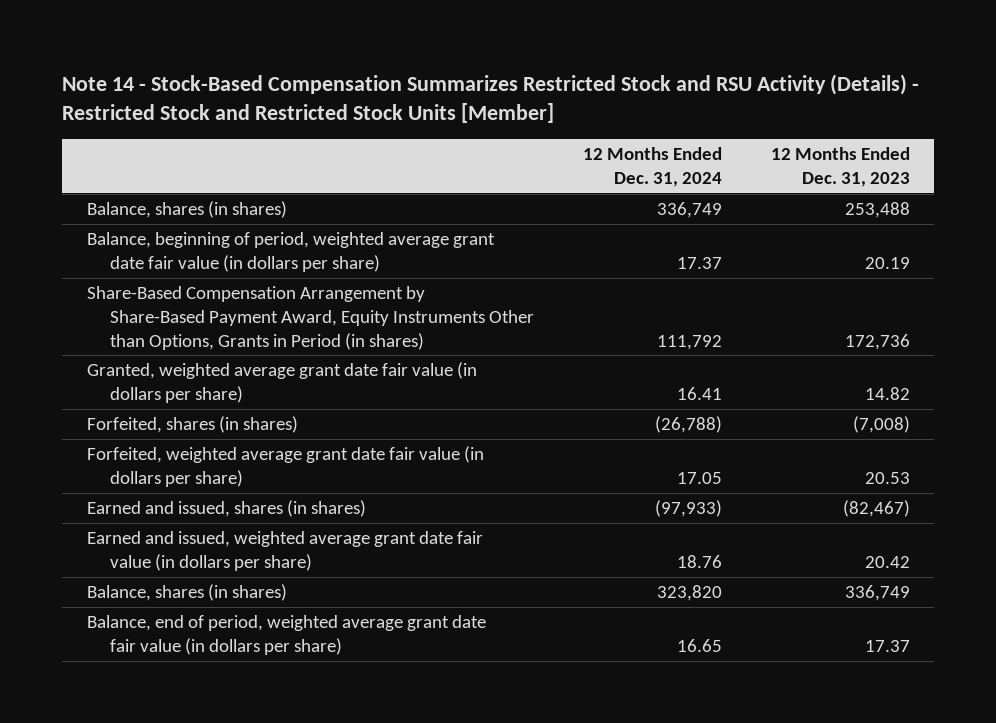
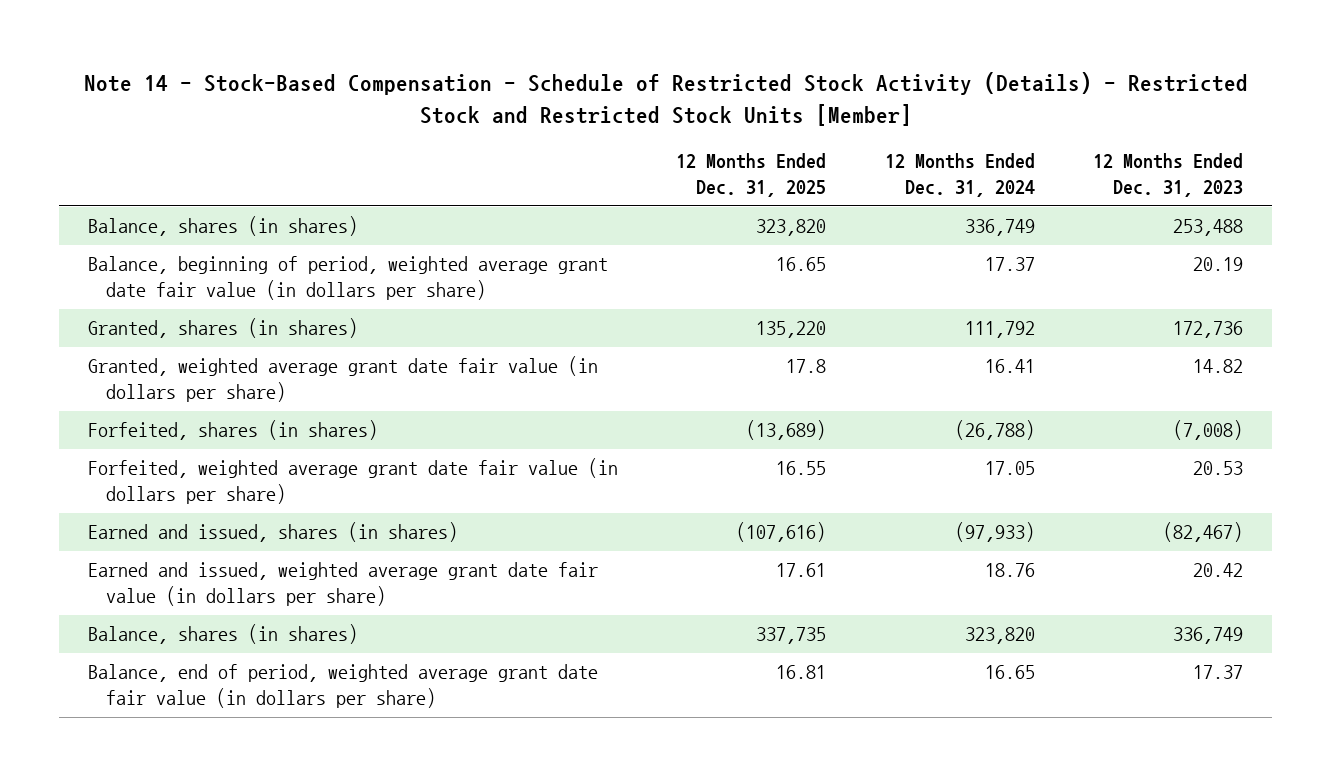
- Note 14 - Stock-Based Compensation Summarizes Restricted Stock and RSU Activity (Details) - Restricted Stock and Restricted Stock Units [Member]
+ Note 14 - Stock-Based Compensation - Schedule of Restricted Stock Activity (Details) - Restricted Stock and Restricted Stock Units [Member]
- | 12 Months Ended Dec. 31, 2024 | 12 Months Ended Dec. 31, 2023
+ | 12 Months Ended Dec. 31, 2025 | 12 Months Ended Dec. 31, 2024 | 12 Months Ended Dec. 31, 2023
- Share-Based Compensation Arrangement by Share-Based Payment Award, Equity Instruments Other than Options, Grants in Period (in shares) | 111,792 | 172,736
+ Granted, shares (in shares) | 135,220 | 111,792 | 172,736

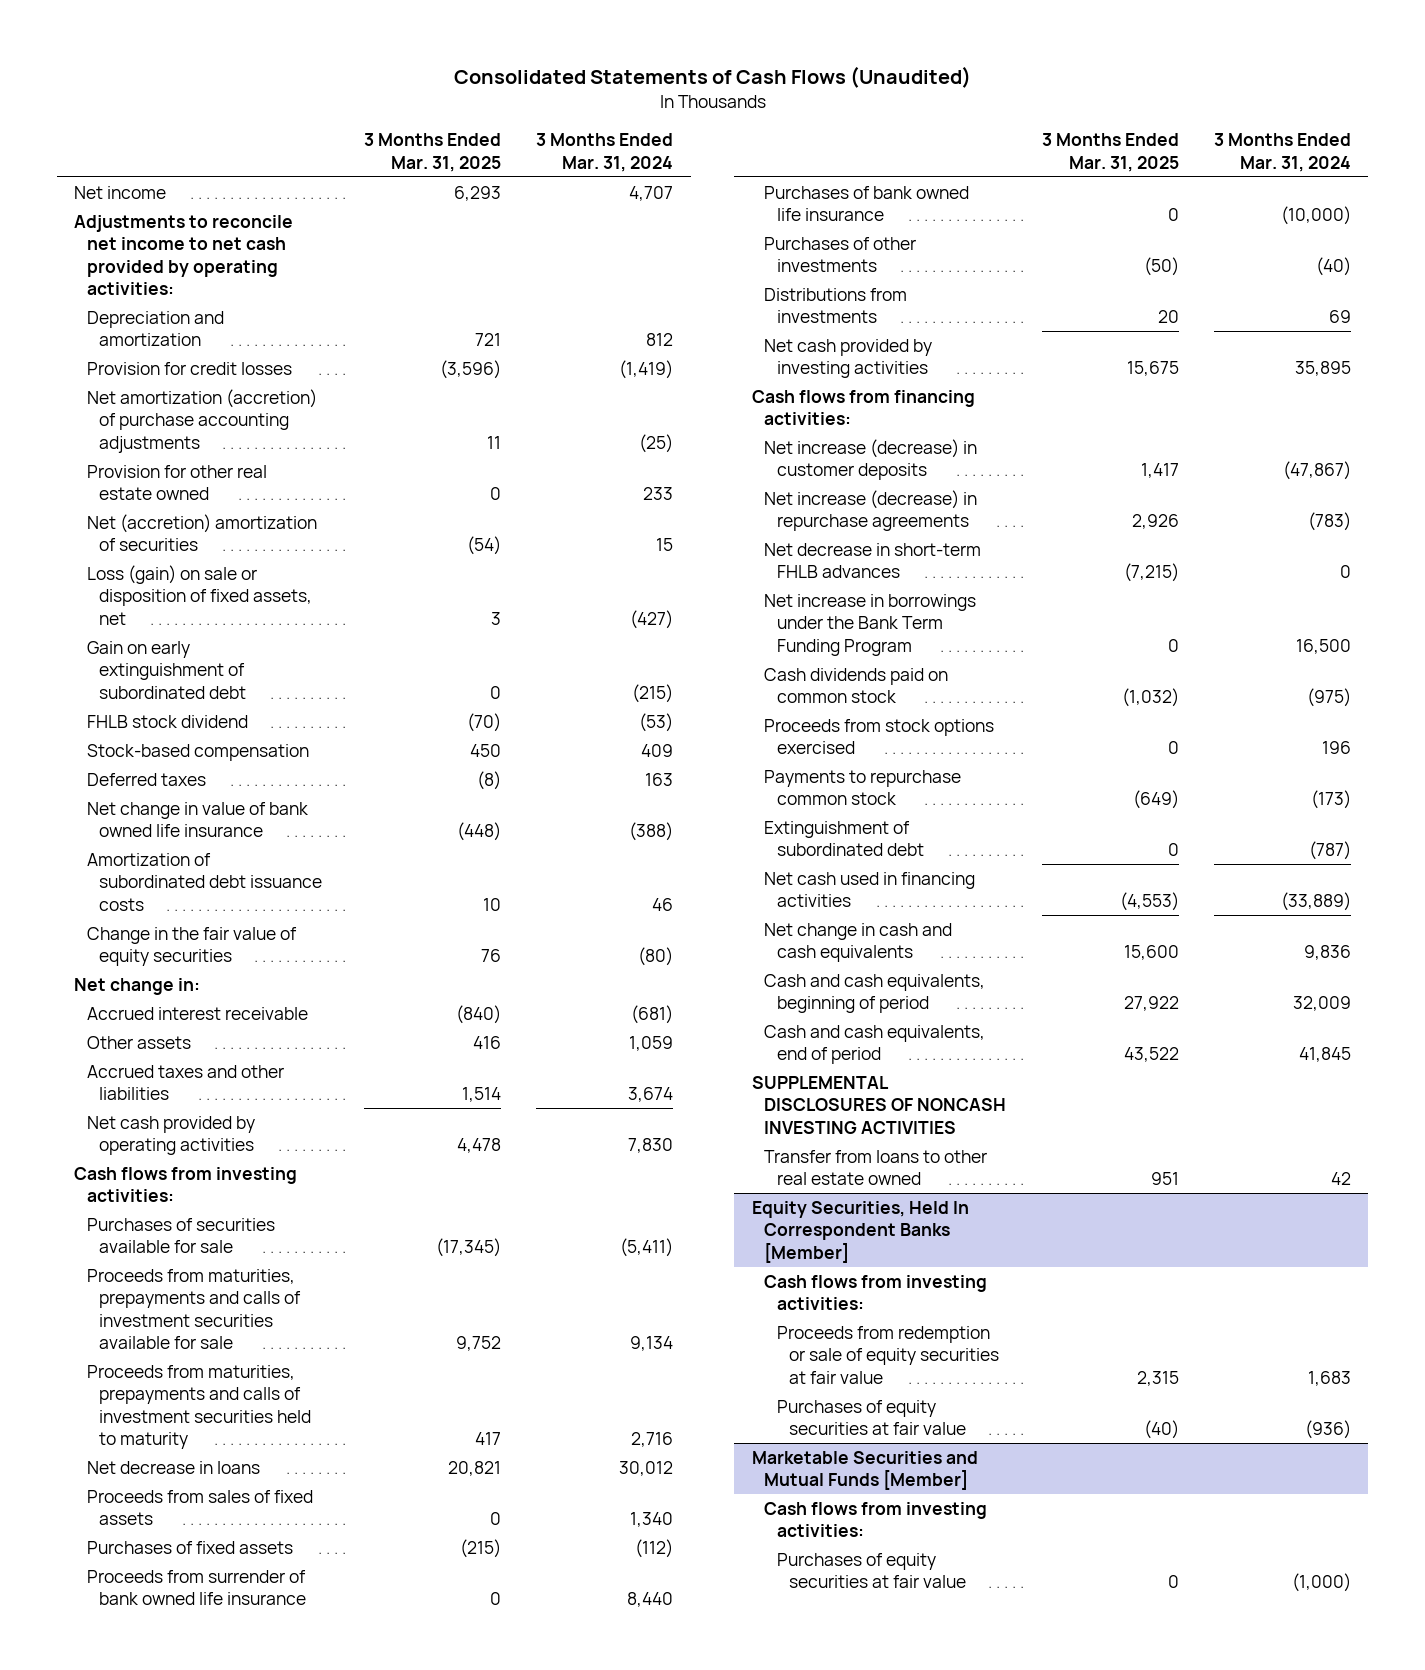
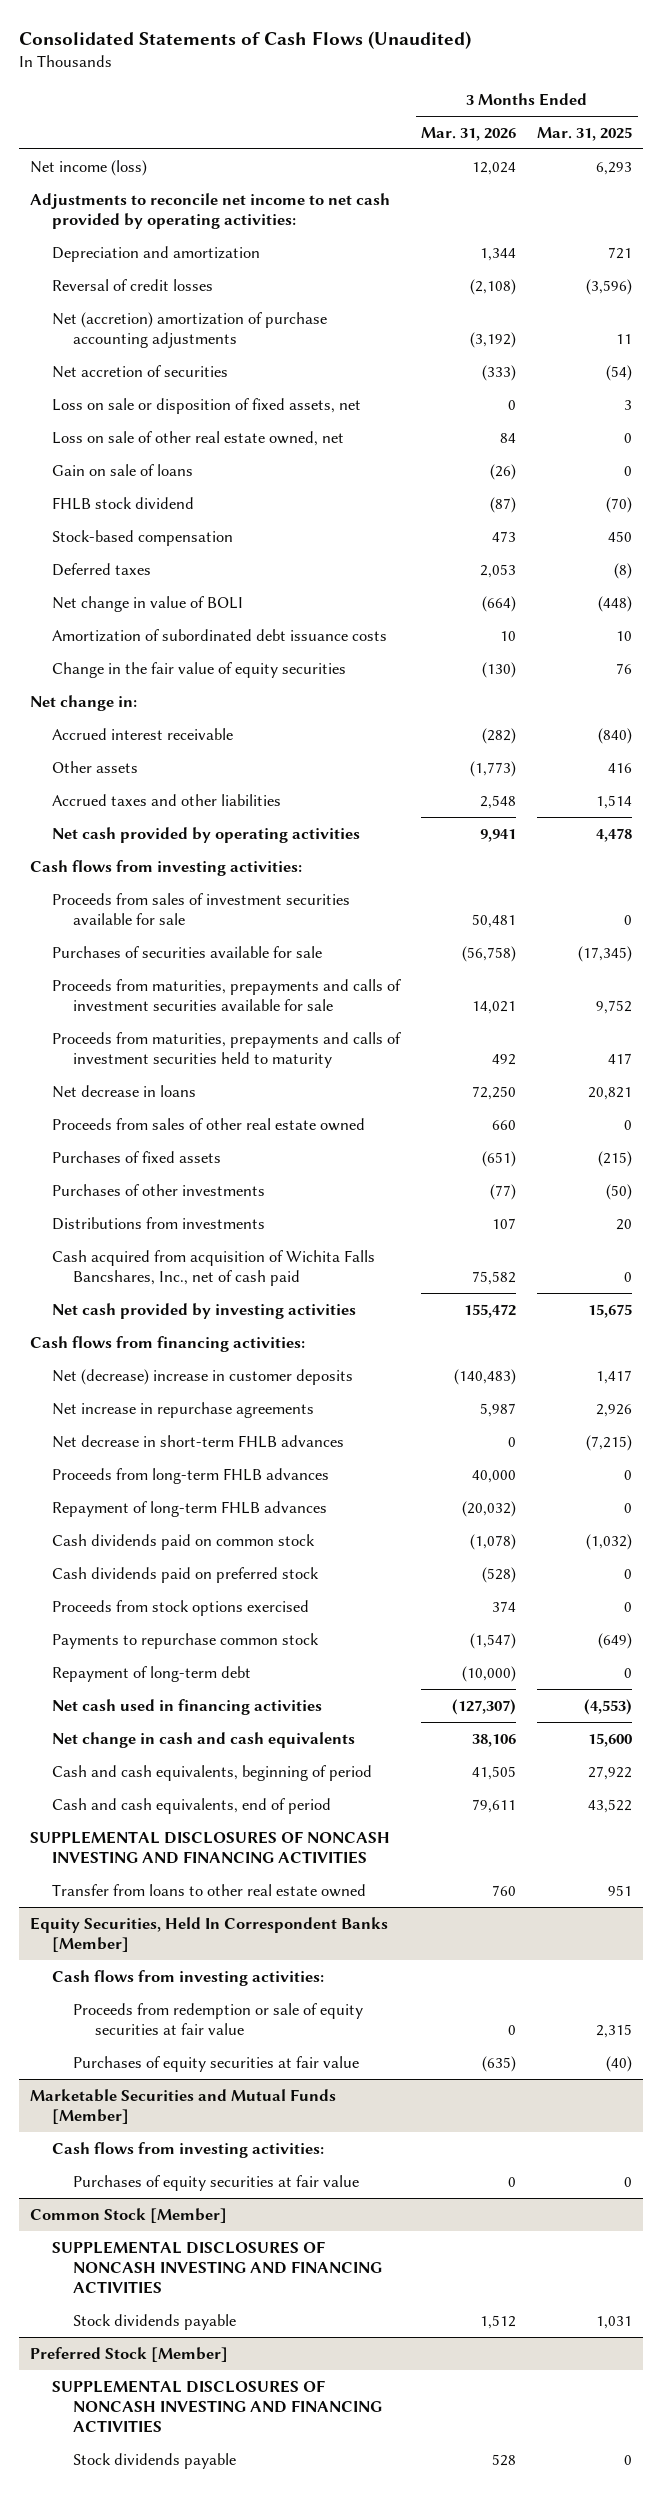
- | 3 Months Ended Mar. 31, 2025 | 3 Months Ended Mar. 31, 2024
+ | 3 Months Ended Mar. 31, 2026 | 3 Months Ended Mar. 31, 2025
- Net income | 6,293 | 4,707
+ Net income (loss) | 12,024 | 6,293
- Provision for credit losses | (3,596) | (1,419)
- Net amortization (accretion) of purchase accounting adjustments | 11 | (25)
- Provision for other real estate owned | 0 | 233
- Net (accretion) amortization of securities | (54) | 15
- Loss (gain) on sale or disposition of fixed assets, net | 3 | (427)
- Gain on early extinguishment of subordinated debt | 0 | (215)
+ Reversal of credit losses | (2,108) | (3,596)
+ Net (accretion) amortization of purchase accounting adjustments | (3,192) | 11
+ Net accretion of securities | (333) | (54)
+ Loss on sale or disposition of fixed assets, net | 0 | 3
+ Loss on sale of other real estate owned, net | 84 | 0
+ Gain on sale of loans | (26) | 0
- Net change in value of bank owned life insurance | (448) | (388)
+ Net change in value of BOLI | (664) | (448)
+ Proceeds from sales of investment securities available for sale | 50,481 | 0
- Proceeds from sales of fixed assets | 0 | 1,340
+ Proceeds from sales of other real estate owned | 660 | 0
- Proceeds from surrender of bank owned life insurance | 0 | 8,440
- Purchases of bank owned life insurance | 0 | (10,000)
+ Cash acquired from acquisition of Wichita Falls Bancshares, Inc., net of cash paid | 75,582 | 0
- Net increase (decrease) in customer deposits | 1,417 | (47,867)
- Net increase (decrease) in repurchase agreements | 2,926 | (783)
+ Net (decrease) increase in customer deposits | (140,483) | 1,417
+ Net increase in repurchase agreements | 5,987 | 2,926
- Net increase in borrowings under the Bank Term Funding Program | 0 | 16,500
+ Proceeds from long-term FHLB advances | 40,000 | 0
+ Repayment of long-term FHLB advances | (20,032) | 0
+ Cash dividends paid on preferred stock | (528) | 0
- Extinguishment of subordinated debt | 0 | (787)
+ Repayment of long-term debt | (10,000) | 0
- SUPPLEMENTAL DISCLOSURES OF NONCASH INVESTING ACTIVITIES
+ SUPPLEMENTAL DISCLOSURES OF NONCASH INVESTING AND FINANCING ACTIVITIES
+ Common Stock [Member]
+ SUPPLEMENTAL DISCLOSURES OF NONCASH INVESTING AND FINANCING ACTIVITIES
+ Stock dividends payable | 1,512 | 1,031
+ Preferred Stock [Member]
+ SUPPLEMENTAL DISCLOSURES OF NONCASH INVESTING AND FINANCING ACTIVITIES
+ Stock dividends payable | 528 | 0

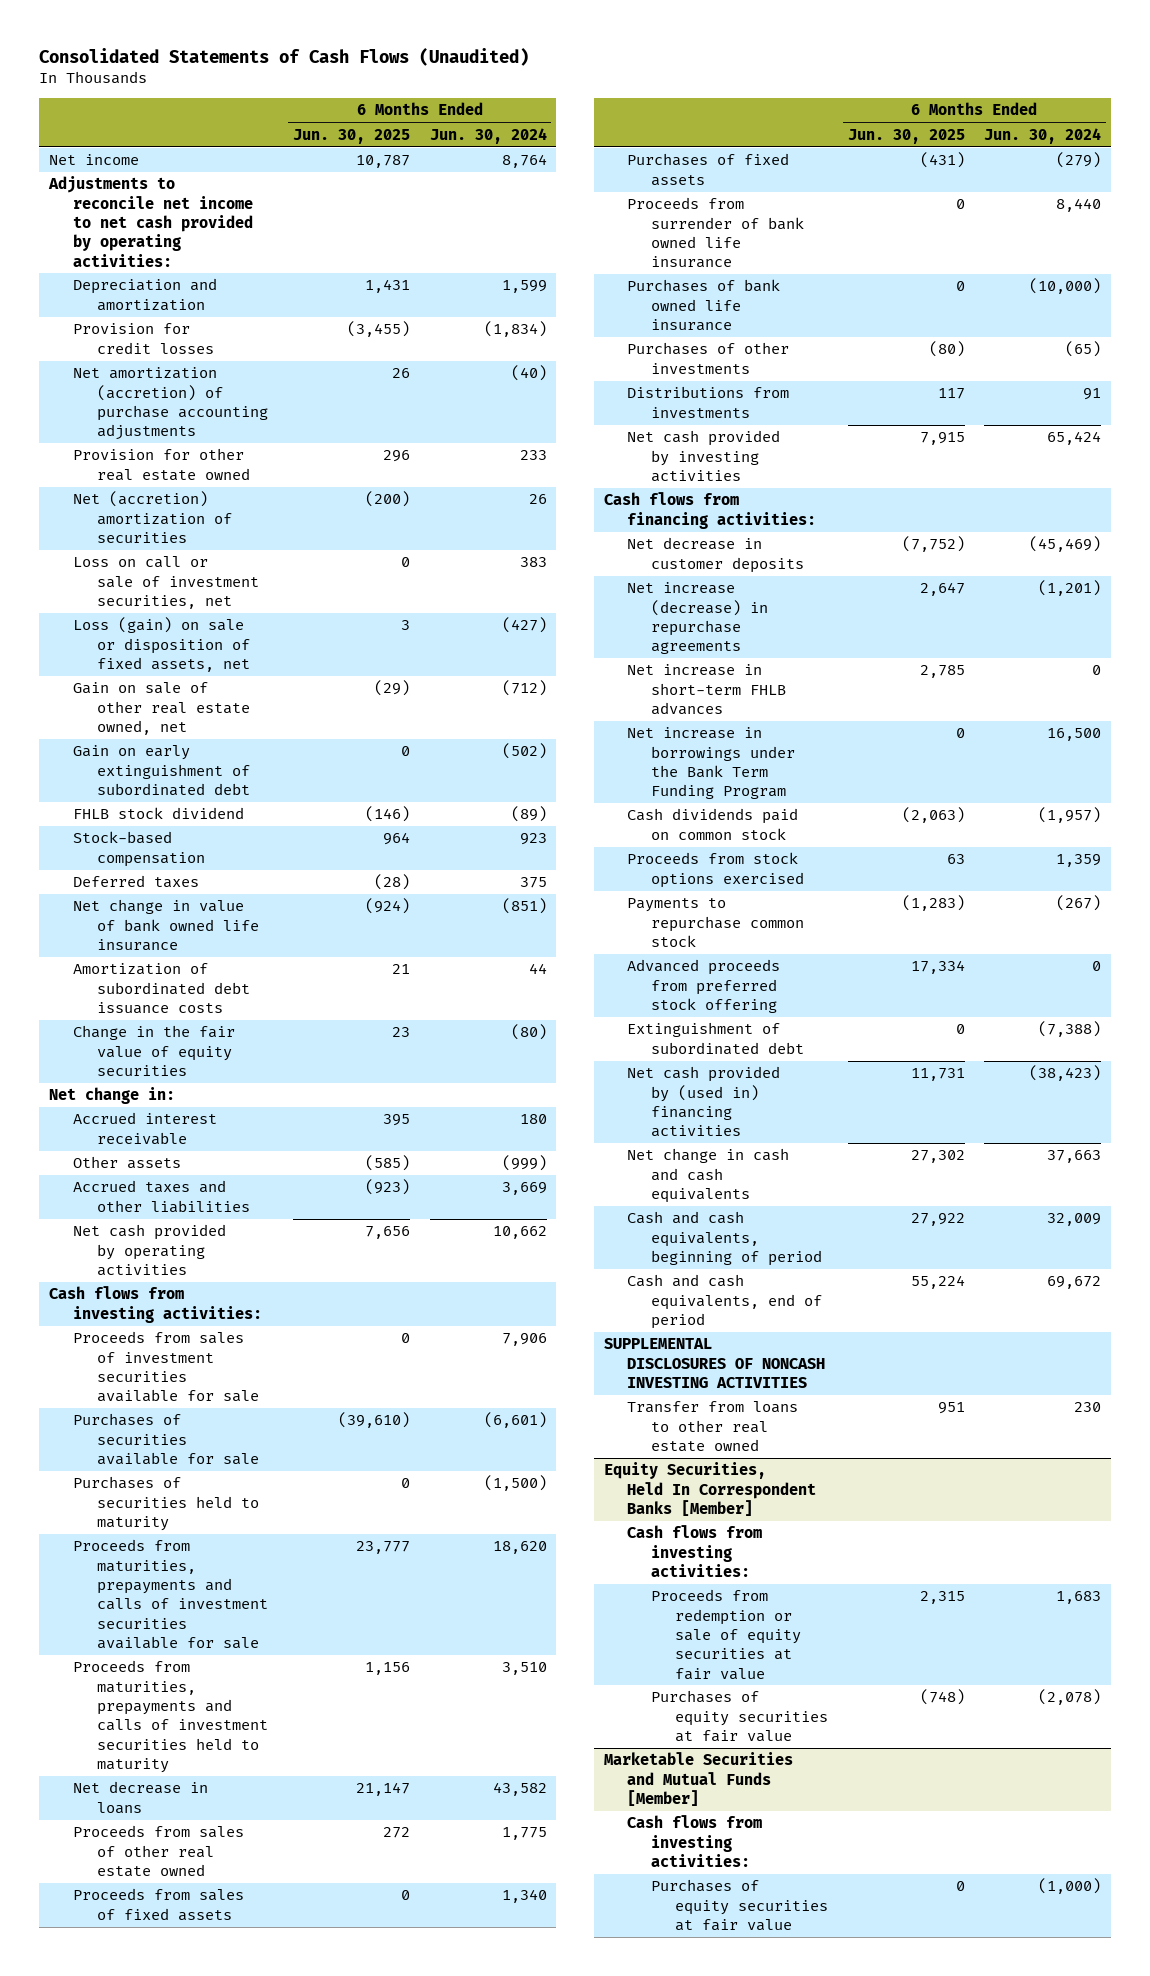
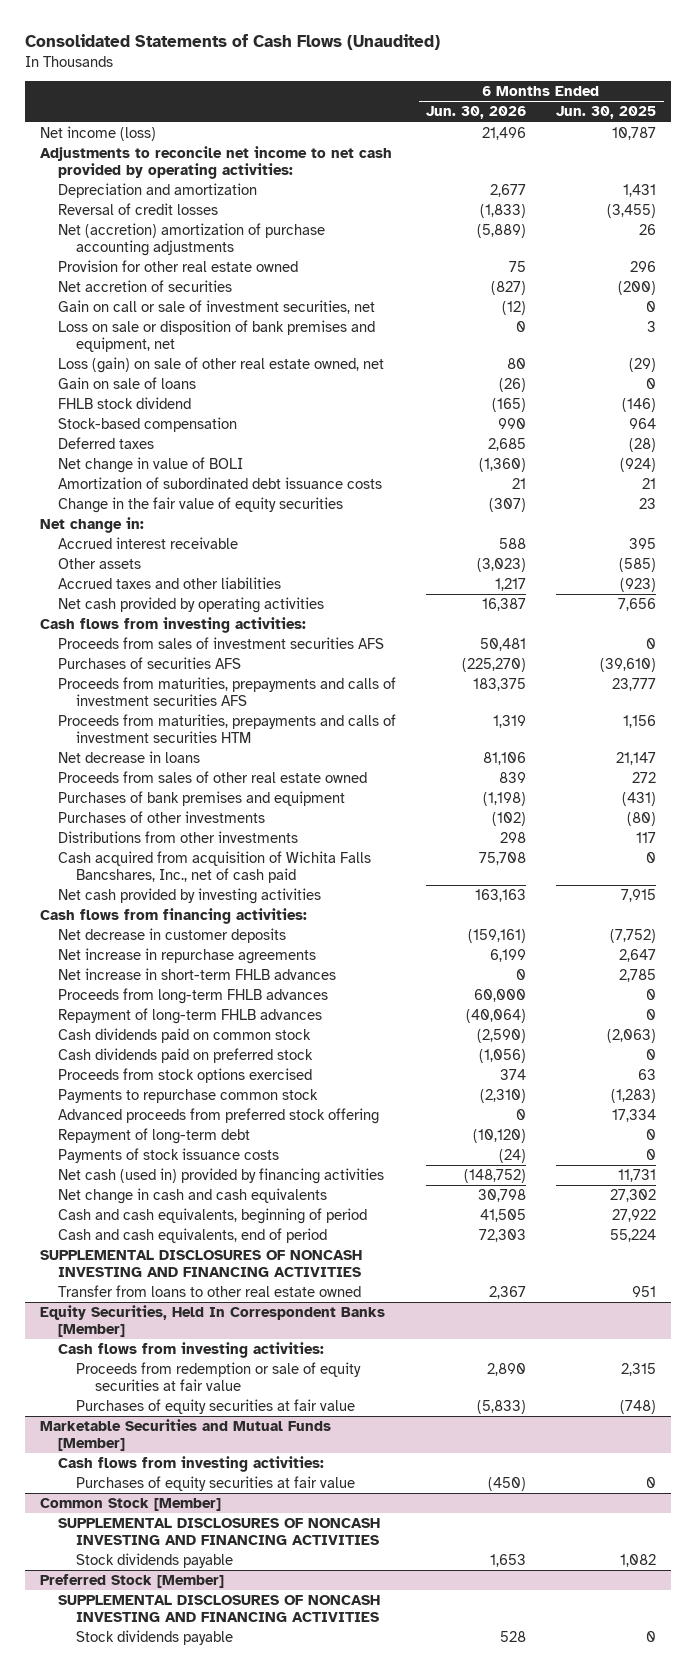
- | 6 Months Ended Jun. 30, 2025 | 6 Months Ended Jun. 30, 2024
+ | 6 Months Ended Jun. 30, 2026 | 6 Months Ended Jun. 30, 2025
- Net income | 10,787 | 8,764
+ Net income (loss) | 21,496 | 10,787
- Provision for credit losses | (3,455) | (1,834)
- Net amortization (accretion) of purchase accounting adjustments | 26 | (40)
+ Reversal of credit losses | (1,833) | (3,455)
+ Net (accretion) amortization of purchase accounting adjustments | (5,889) | 26
- Net (accretion) amortization of securities | (200) | 26
- Loss on call or sale of investment securities, net | 0 | 383
- Loss (gain) on sale or disposition of fixed assets, net | 3 | (427)
- Gain on sale of other real estate owned, net | (29) | (712)
- Gain on early extinguishment of subordinated debt | 0 | (502)
+ Net accretion of securities | (827) | (200)
+ Gain on call or sale of investment securities, net | (12) | 0
+ Loss on sale or disposition of bank premises and equipment, net | 0 | 3
+ Loss (gain) on sale of other real estate owned, net | 80 | (29)
+ Gain on sale of loans | (26) | 0
- Net change in value of bank owned life insurance | (924) | (851)
+ Net change in value of BOLI | (1,360) | (924)
- Proceeds from sales of investment securities available for sale | 0 | 7,906
- Purchases of securities available for sale | (39,610) | (6,601)
- Purchases of securities held to maturity | 0 | (1,500)
- Proceeds from maturities, prepayments and calls of investment securities available for sale | 23,777 | 18,620
- Proceeds from maturities, prepayments and calls of investment securities held to maturity | 1,156 | 3,510
+ Proceeds from sales of investment securities AFS | 50,481 | 0
+ Purchases of securities AFS | (225,270) | (39,610)
+ Proceeds from maturities, prepayments and calls of investment securities AFS | 183,375 | 23,777
+ Proceeds from maturities, prepayments and calls of investment securities HTM | 1,319 | 1,156
- Proceeds from sales of fixed assets | 0 | 1,340
- Purchases of fixed assets | (431) | (279)
- Proceeds from surrender of bank owned life insurance | 0 | 8,440
- Purchases of bank owned life insurance | 0 | (10,000)
+ Purchases of bank premises and equipment | (1,198) | (431)
- Distributions from investments | 117 | 91
+ Distributions from other investments | 298 | 117
+ Cash acquired from acquisition of Wichita Falls Bancshares, Inc., net of cash paid | 75,708 | 0
- Net increase (decrease) in repurchase agreements | 2,647 | (1,201)
+ Net increase in repurchase agreements | 6,199 | 2,647
- Net increase in borrowings under the Bank Term Funding Program | 0 | 16,500
+ Proceeds from long-term FHLB advances | 60,000 | 0
+ Repayment of long-term FHLB advances | (40,064) | 0
+ Cash dividends paid on preferred stock | (1,056) | 0
- Extinguishment of subordinated debt | 0 | (7,388)
- Net cash provided by (used in) financing activities | 11,731 | (38,423)
+ Repayment of long-term debt | (10,120) | 0
+ Payments of stock issuance costs | (24) | 0
+ Net cash (used in) provided by financing activities | (148,752) | 11,731
- SUPPLEMENTAL DISCLOSURES OF NONCASH INVESTING ACTIVITIES
+ SUPPLEMENTAL DISCLOSURES OF NONCASH INVESTING AND FINANCING ACTIVITIES
+ Common Stock [Member]
+ SUPPLEMENTAL DISCLOSURES OF NONCASH INVESTING AND FINANCING ACTIVITIES
+ Stock dividends payable | 1,653 | 1,082
+ Preferred Stock [Member]
+ SUPPLEMENTAL DISCLOSURES OF NONCASH INVESTING AND FINANCING ACTIVITIES
+ Stock dividends payable | 528 | 0

